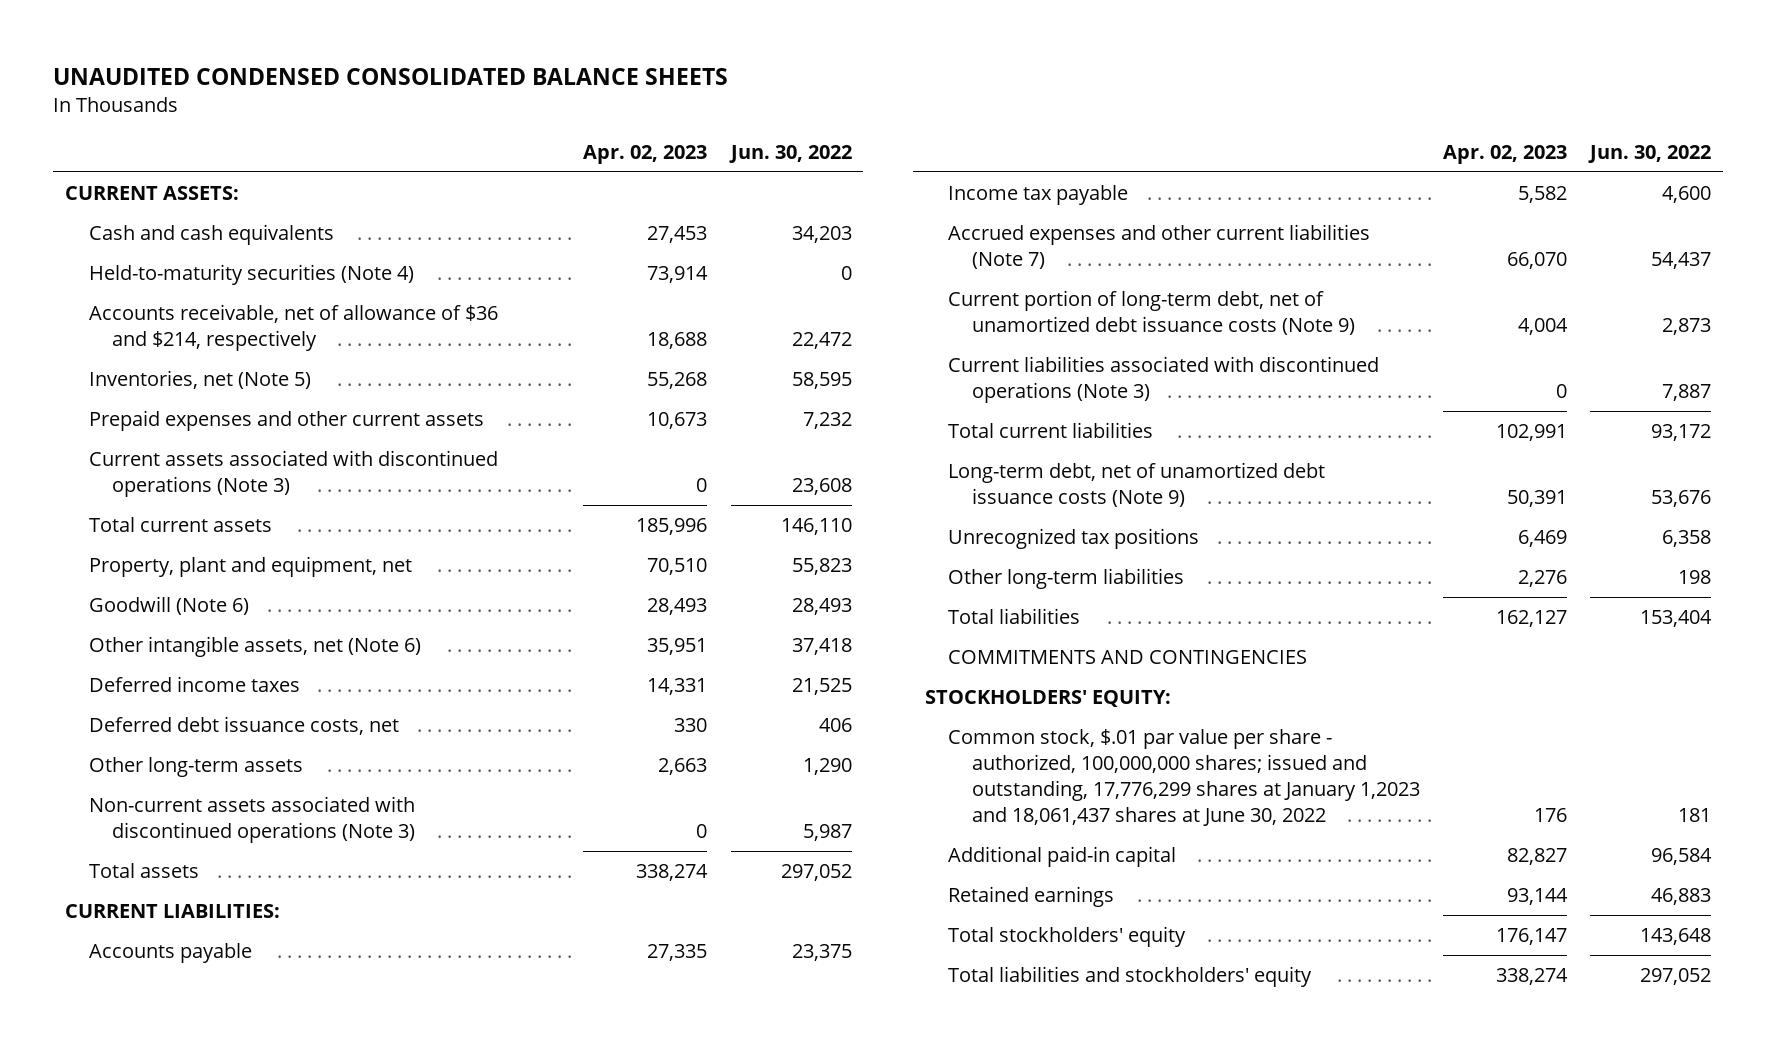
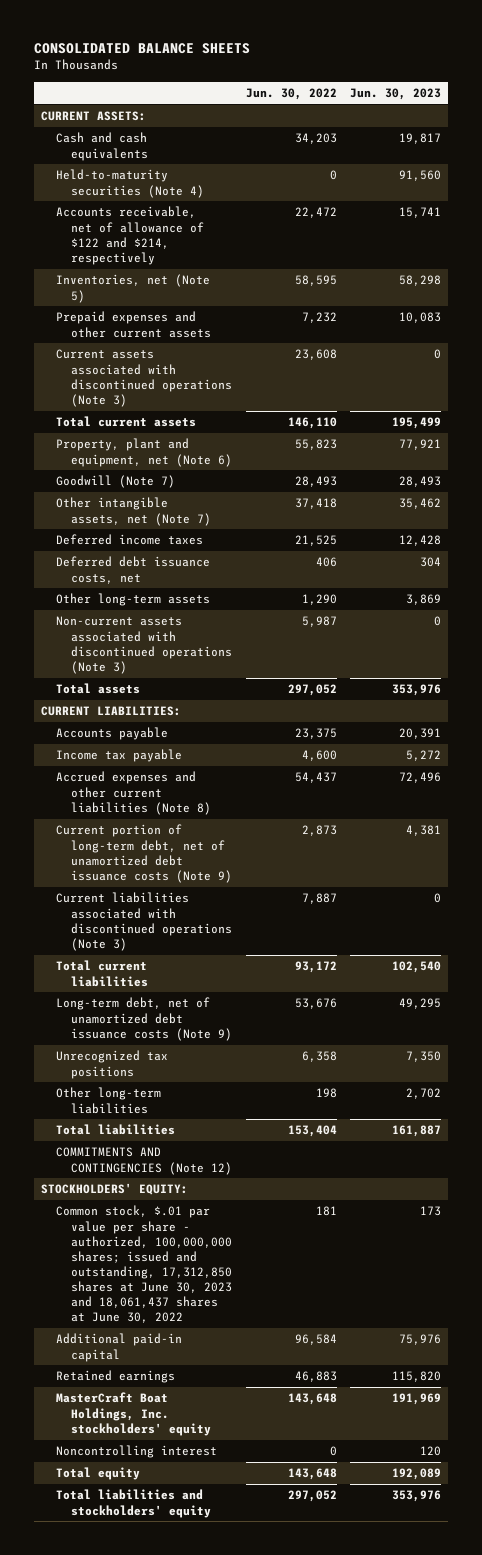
- UNAUDITED CONDENSED CONSOLIDATED BALANCE SHEETS
+ CONSOLIDATED BALANCE SHEETS
- | Apr. 02, 2023 | Jun. 30, 2022
+ | Jun. 30, 2022 | Jun. 30, 2023
- Accounts receivable, net of allowance of $36 and $214, respectively | 18,688 | 22,472
+ Accounts receivable, net of allowance of $122 and $214, respectively | 22,472 | 15,741
- Property, plant and equipment, net | 70,510 | 55,823
- Goodwill (Note 6) | 28,493 | 28,493
- Other intangible assets, net (Note 6) | 35,951 | 37,418
+ Property, plant and equipment, net (Note 6) | 55,823 | 77,921
+ Goodwill (Note 7) | 28,493 | 28,493
+ Other intangible assets, net (Note 7) | 37,418 | 35,462
- Accrued expenses and other current liabilities (Note 7) | 66,070 | 54,437
+ Accrued expenses and other current liabilities (Note 8) | 54,437 | 72,496
- COMMITMENTS AND CONTINGENCIES
+ COMMITMENTS AND CONTINGENCIES (Note 12)
- Common stock, $.01 par value per share - authorized, 100,000,000 shares; issued and outstanding, 17,776,299 shares at January 1,2023 and 18,061,437 shares at June 30, 2022 | 176 | 181
+ Common stock, $.01 par value per share - authorized, 100,000,000 shares; issued and outstanding, 17,312,850 shares at June 30, 2023 and 18,061,437 shares at June 30, 2022 | 181 | 173
- Total stockholders' equity | 176,147 | 143,648
+ MasterCraft Boat Holdings, Inc. stockholders' equity | 143,648 | 191,969
+ Noncontrolling interest | 0 | 120
+ Total equity | 143,648 | 192,089

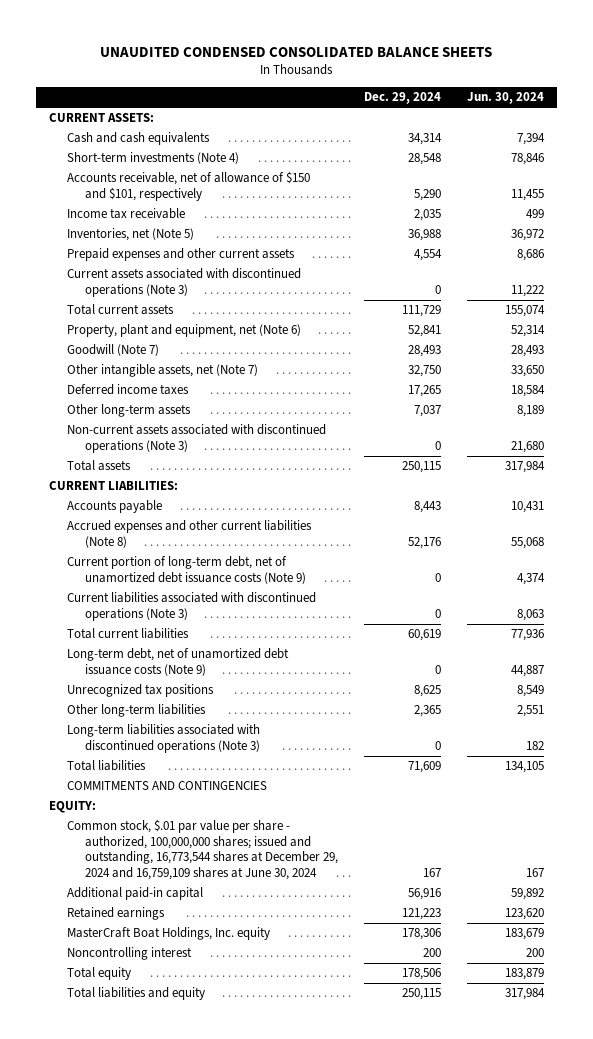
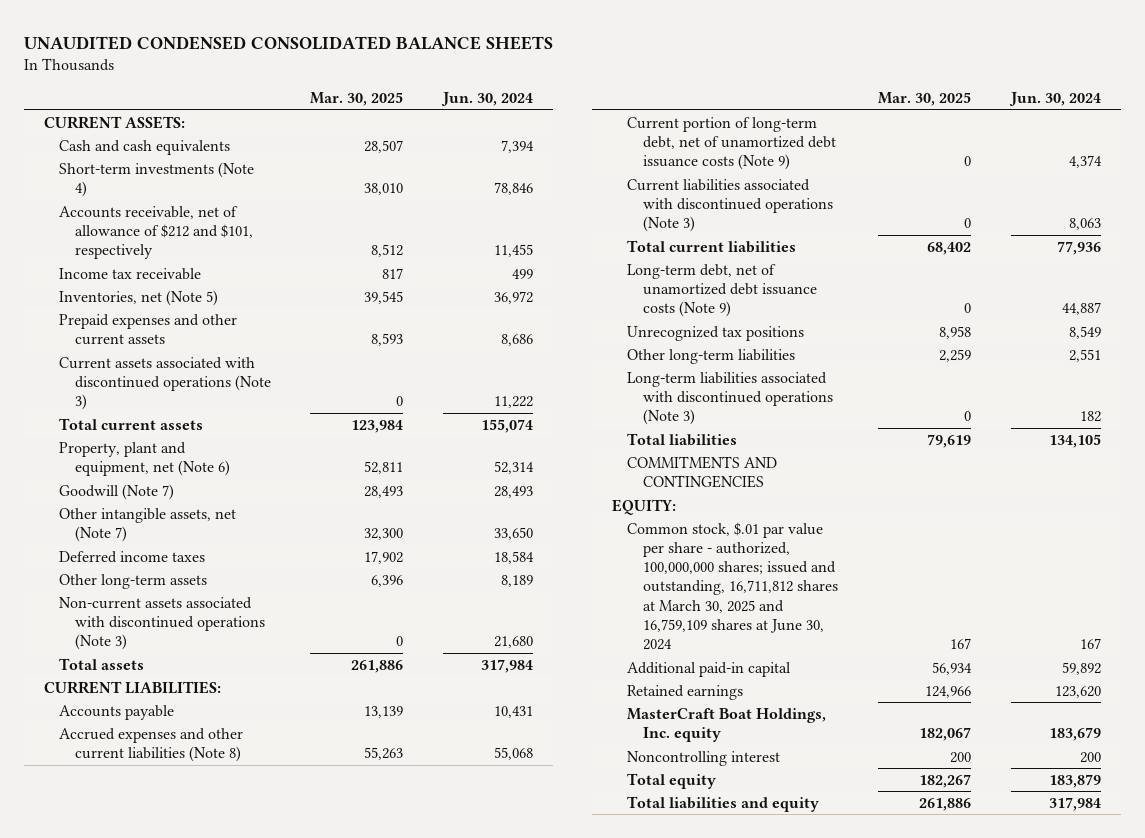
- | Dec. 29, 2024 | Jun. 30, 2024
+ | Mar. 30, 2025 | Jun. 30, 2024
- Accounts receivable, net of allowance of $150 and $101, respectively | 5,290 | 11,455
+ Accounts receivable, net of allowance of $212 and $101, respectively | 8,512 | 11,455
- Common stock, $.01 par value per share - authorized, 100,000,000 shares; issued and outstanding, 16,773,544 shares at December 29, 2024 and 16,759,109 shares at June 30, 2024 | 167 | 167
+ Common stock, $.01 par value per share - authorized, 100,000,000 shares; issued and outstanding, 16,711,812 shares at March 30, 2025 and 16,759,109 shares at June 30, 2024 | 167 | 167

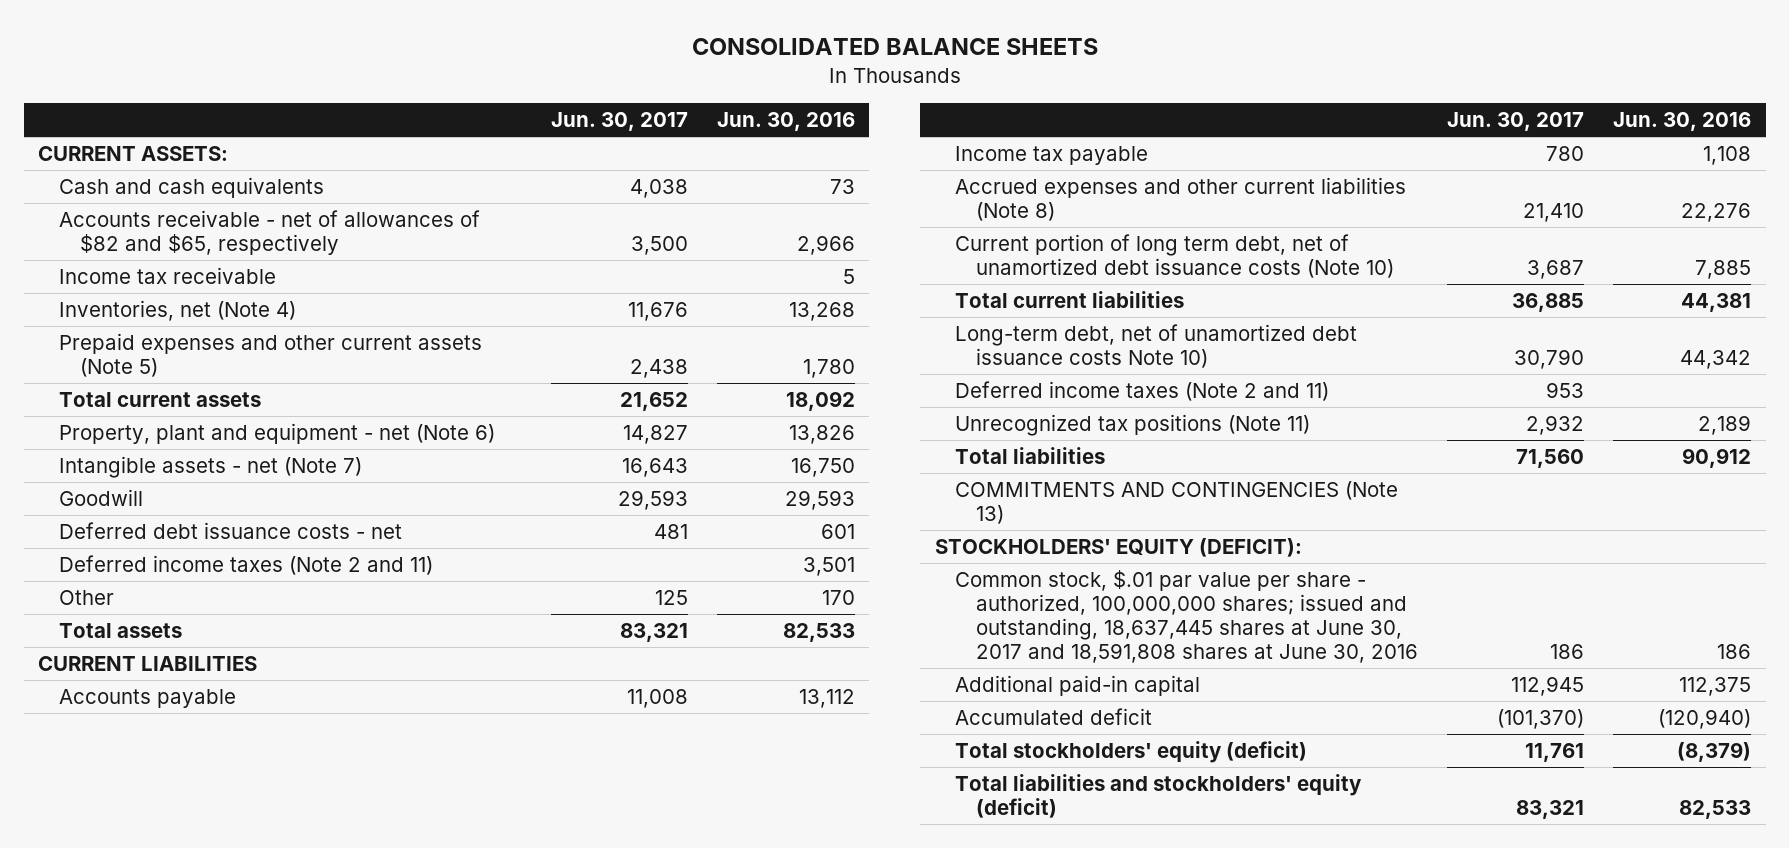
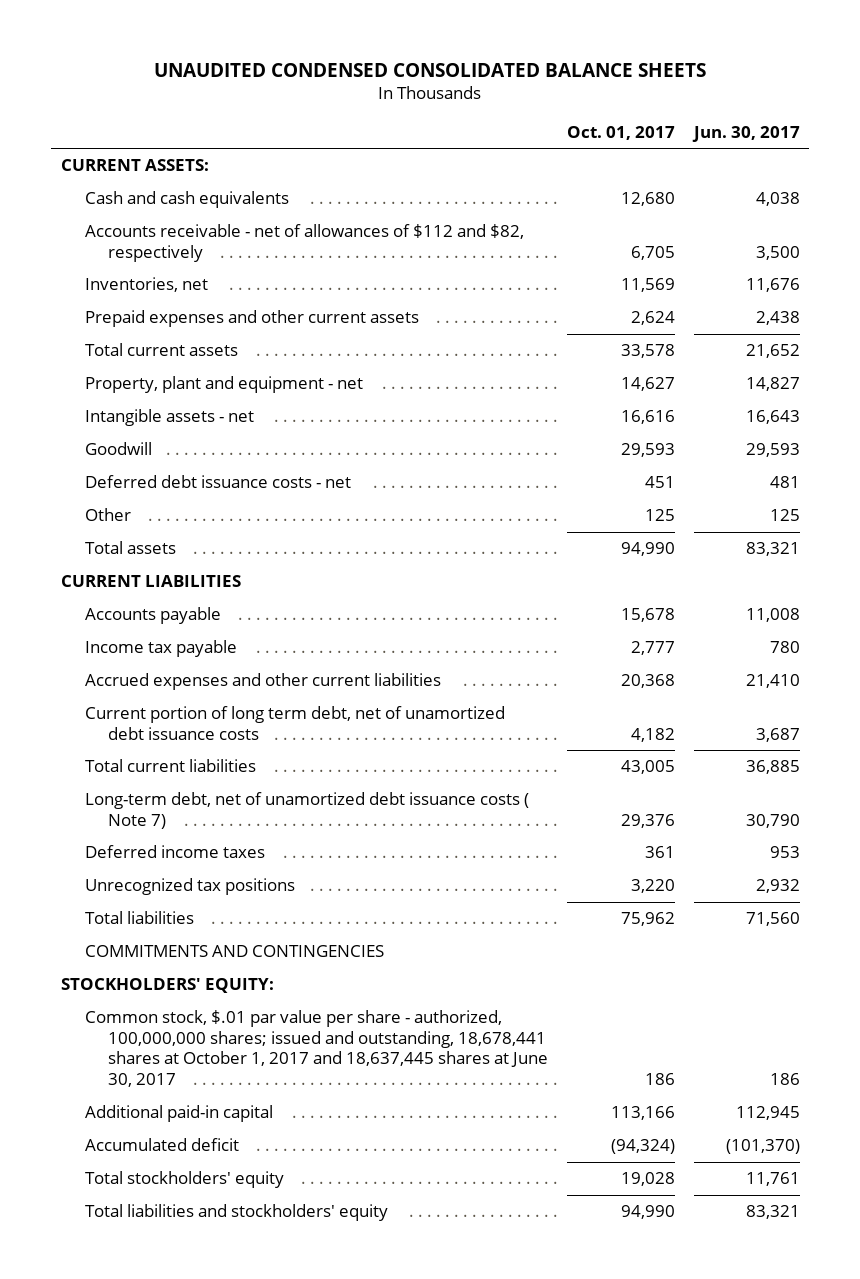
- CONSOLIDATED BALANCE SHEETS
+ UNAUDITED CONDENSED CONSOLIDATED BALANCE SHEETS
- | Jun. 30, 2017 | Jun. 30, 2016
+ | Oct. 01, 2017 | Jun. 30, 2017
- Accounts receivable - net of allowances of $82 and $65, respectively | 3,500 | 2,966
- Income tax receivable | | 5
- Inventories, net (Note 4) | 11,676 | 13,268
- Prepaid expenses and other current assets (Note 5) | 2,438 | 1,780
+ Accounts receivable - net of allowances of $112 and $82, respectively | 6,705 | 3,500
+ Inventories, net | 11,569 | 11,676
+ Prepaid expenses and other current assets | 2,624 | 2,438
- Property, plant and equipment - net (Note 6) | 14,827 | 13,826
- Intangible assets - net (Note 7) | 16,643 | 16,750
+ Property, plant and equipment - net | 14,627 | 14,827
+ Intangible assets - net | 16,616 | 16,643
- Deferred income taxes (Note 2 and 11) | | 3,501
- Accrued expenses and other current liabilities (Note 8) | 21,410 | 22,276
- Current portion of long term debt, net of unamortized debt issuance costs (Note 10) | 3,687 | 7,885
+ Accrued expenses and other current liabilities | 20,368 | 21,410
+ Current portion of long term debt, net of unamortized debt issuance costs | 4,182 | 3,687
- Long-term debt, net of unamortized debt issuance costs Note 10) | 30,790 | 44,342
- Deferred income taxes (Note 2 and 11) | 953 |
- Unrecognized tax positions (Note 11) | 2,932 | 2,189
+ Long-term debt, net of unamortized debt issuance costs ( Note 7) | 29,376 | 30,790
+ Deferred income taxes | 361 | 953
+ Unrecognized tax positions | 3,220 | 2,932
- COMMITMENTS AND CONTINGENCIES (Note 13)
- STOCKHOLDERS' EQUITY (DEFICIT):
- Common stock, $.01 par value per share - authorized, 100,000,000 shares; issued and outstanding, 18,637,445 shares at June 30, 2017 and 18,591,808 shares at June 30, 2016 | 186 | 186
+ COMMITMENTS AND CONTINGENCIES
+ STOCKHOLDERS' EQUITY:
+ Common stock, $.01 par value per share - authorized, 100,000,000 shares; issued and outstanding, 18,678,441 shares at October 1, 2017 and 18,637,445 shares at June 30, 2017 | 186 | 186
- Total stockholders' equity (deficit) | 11,761 | (8,379)
- Total liabilities and stockholders' equity (deficit) | 83,321 | 82,533
+ Total stockholders' equity | 19,028 | 11,761
+ Total liabilities and stockholders' equity | 94,990 | 83,321

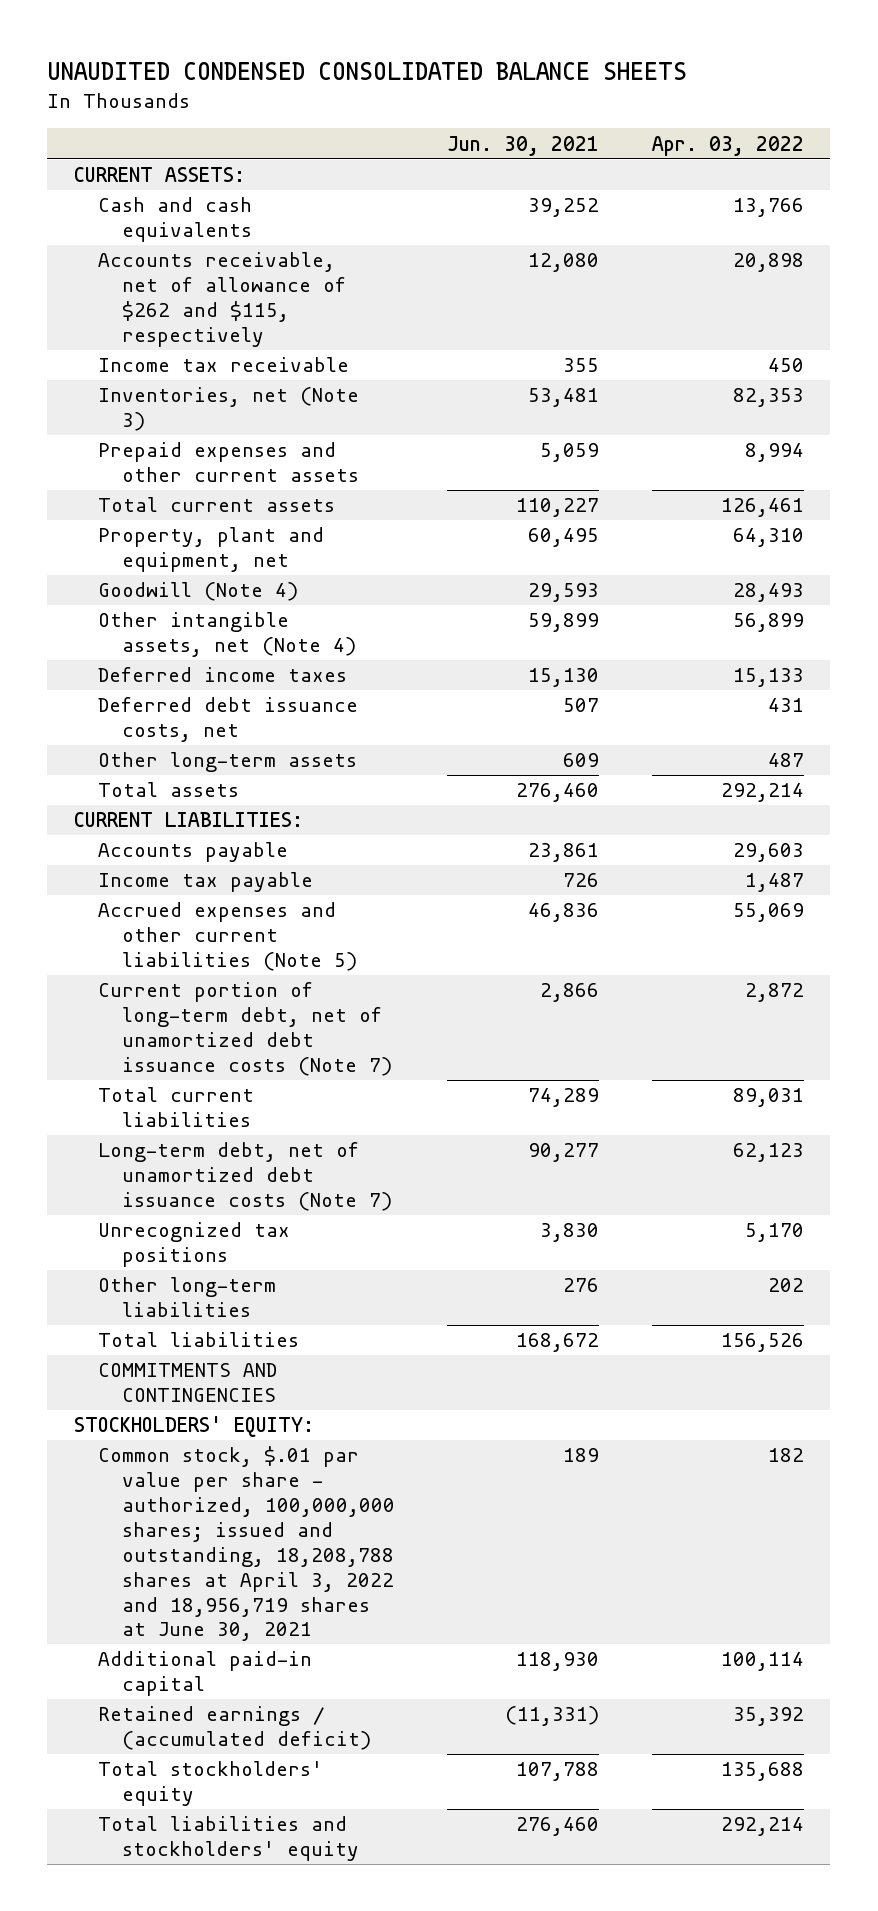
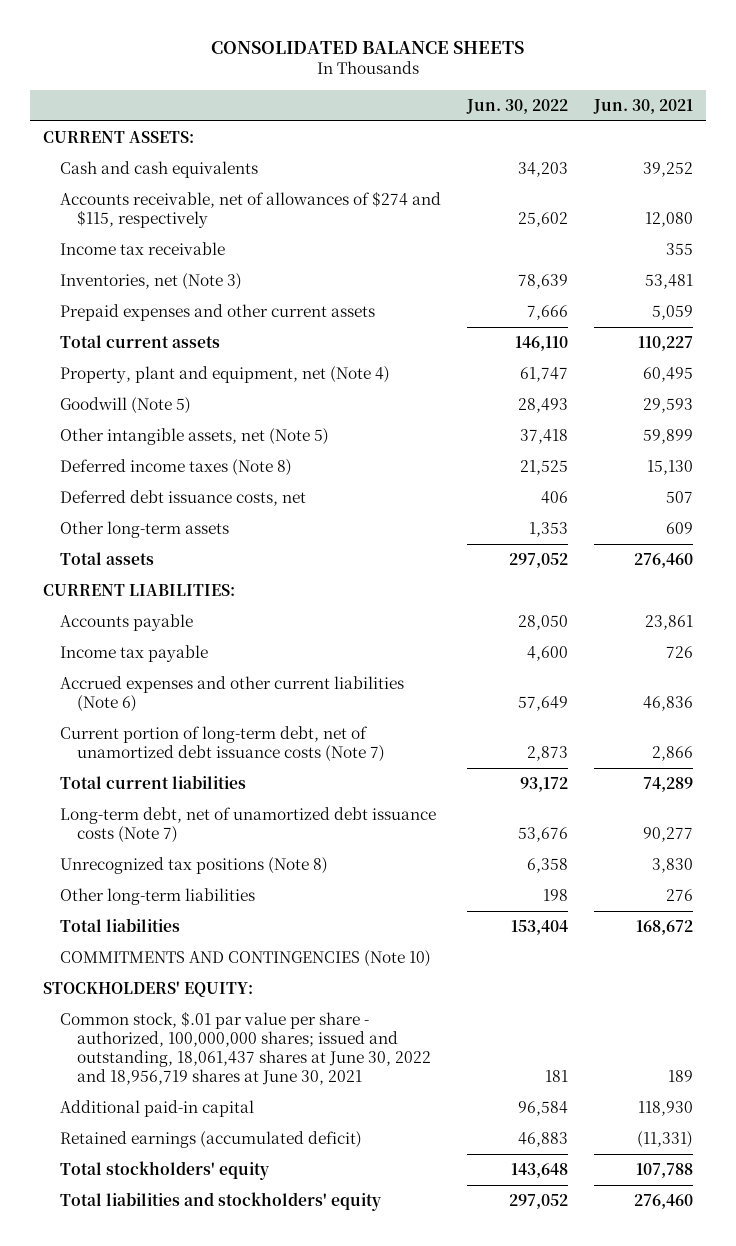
- UNAUDITED CONDENSED CONSOLIDATED BALANCE SHEETS
+ CONSOLIDATED BALANCE SHEETS
- | Jun. 30, 2021 | Apr. 03, 2022
+ | Jun. 30, 2022 | Jun. 30, 2021
- Accounts receivable, net of allowance of $262 and $115, respectively | 12,080 | 20,898
+ Accounts receivable, net of allowances of $274 and $115, respectively | 25,602 | 12,080
- Property, plant and equipment, net | 60,495 | 64,310
- Goodwill (Note 4) | 29,593 | 28,493
- Other intangible assets, net (Note 4) | 59,899 | 56,899
- Deferred income taxes | 15,130 | 15,133
+ Property, plant and equipment, net (Note 4) | 61,747 | 60,495
+ Goodwill (Note 5) | 28,493 | 29,593
+ Other intangible assets, net (Note 5) | 37,418 | 59,899
+ Deferred income taxes (Note 8) | 21,525 | 15,130
- Accrued expenses and other current liabilities (Note 5) | 46,836 | 55,069
+ Accrued expenses and other current liabilities (Note 6) | 57,649 | 46,836
- Unrecognized tax positions | 3,830 | 5,170
+ Unrecognized tax positions (Note 8) | 6,358 | 3,830
- COMMITMENTS AND CONTINGENCIES
+ COMMITMENTS AND CONTINGENCIES (Note 10)
- Common stock, $.01 par value per share - authorized, 100,000,000 shares; issued and outstanding, 18,208,788 shares at April 3, 2022 and 18,956,719 shares at June 30, 2021 | 189 | 182
+ Common stock, $.01 par value per share - authorized, 100,000,000 shares; issued and outstanding, 18,061,437 shares at June 30, 2022 and 18,956,719 shares at June 30, 2021 | 181 | 189
- Retained earnings / (accumulated deficit) | (11,331) | 35,392
+ Retained earnings (accumulated deficit) | 46,883 | (11,331)

